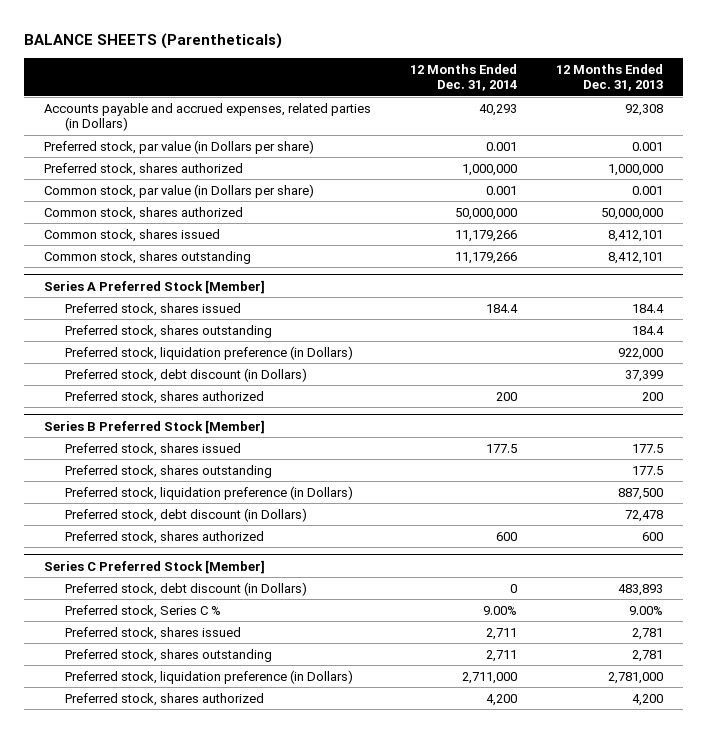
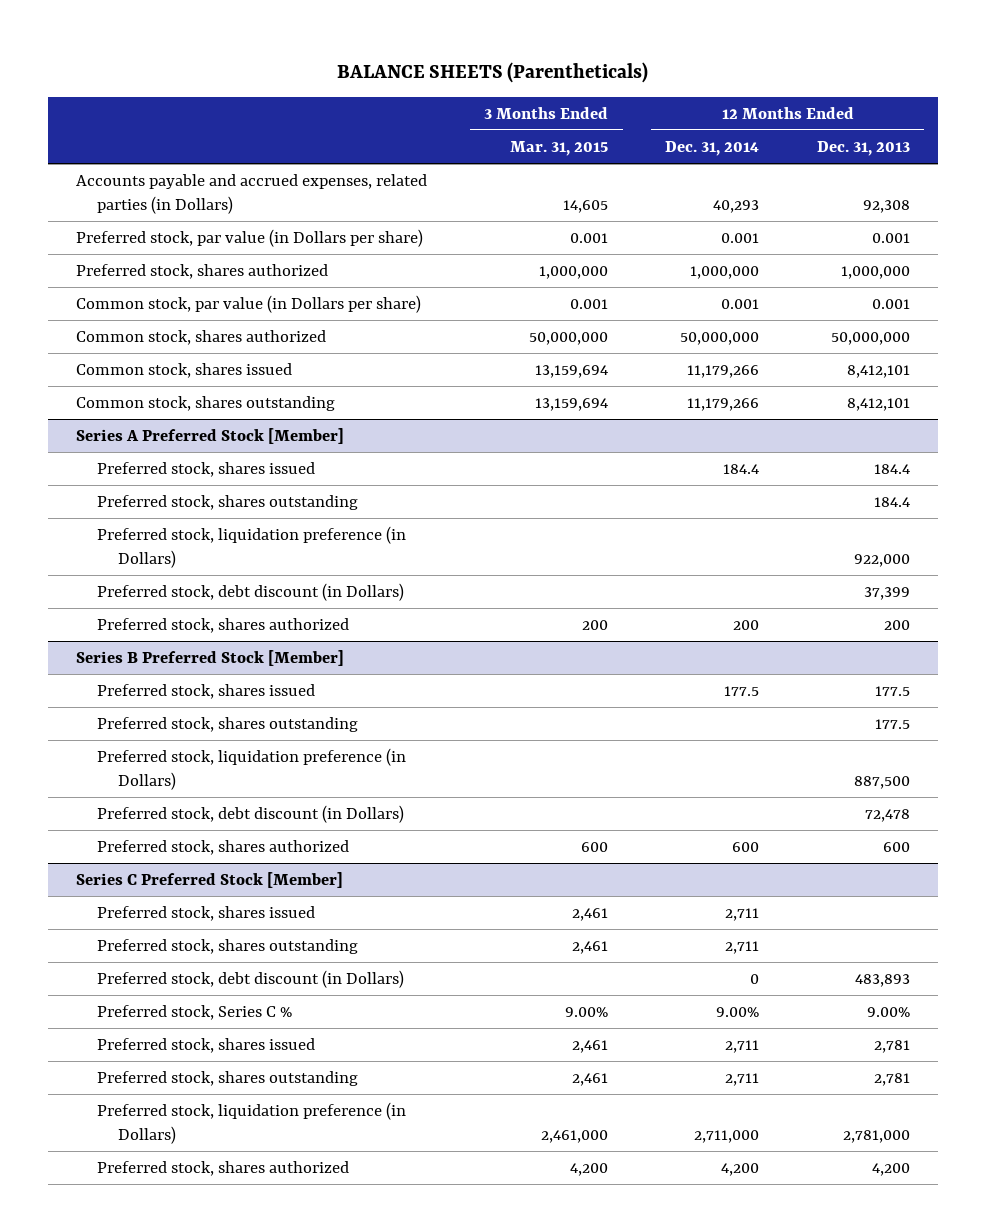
- | 12 Months Ended Dec. 31, 2014 | 12 Months Ended Dec. 31, 2013
+ | 3 Months Ended Mar. 31, 2015 | 12 Months Ended Dec. 31, 2014 | 12 Months Ended Dec. 31, 2013
@ Series C Preferred Stock [Member]
+ Preferred stock, shares issued | 2,461 | 2,711 |
+ Preferred stock, shares outstanding | 2,461 | 2,711 |

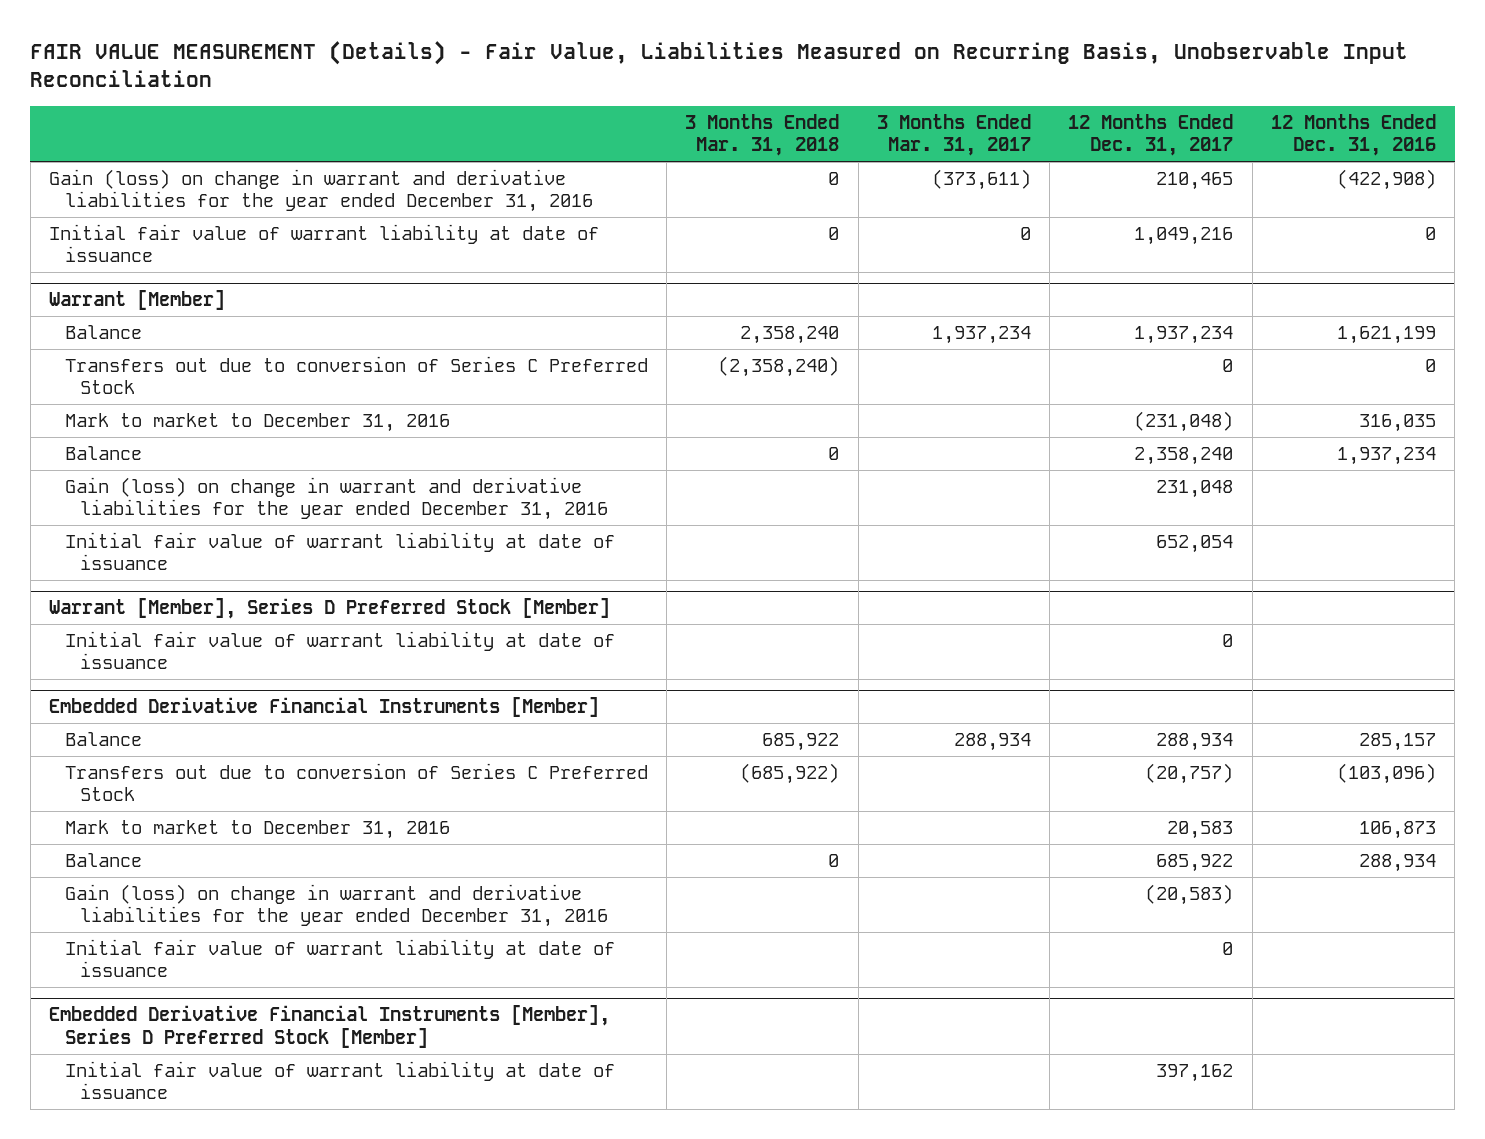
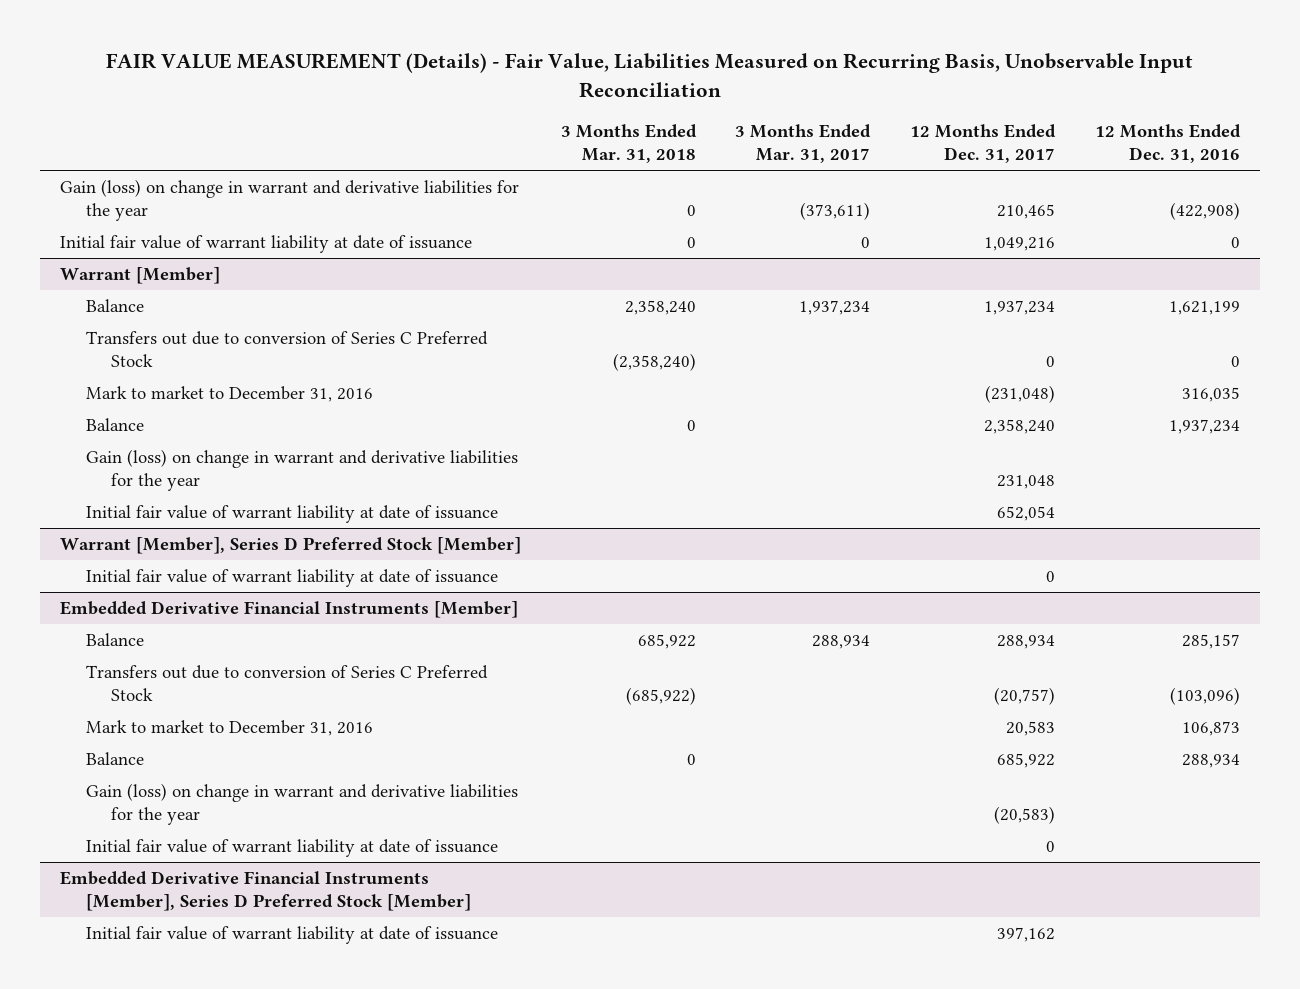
- Gain (loss) on change in warrant and derivative liabilities for the year ended December 31, 2016 | 0 | (373,611) | 210,465 | (422,908)
+ Gain (loss) on change in warrant and derivative liabilities for the year | 0 | (373,611) | 210,465 | (422,908)
@ Warrant [Member]
- Gain (loss) on change in warrant and derivative liabilities for the year ended December 31, 2016 | | | 231,048 |
+ Gain (loss) on change in warrant and derivative liabilities for the year | | | 231,048 |
@ Embedded Derivative Financial Instruments [Member]
- Gain (loss) on change in warrant and derivative liabilities for the year ended December 31, 2016 | | | (20,583) |
+ Gain (loss) on change in warrant and derivative liabilities for the year | | | (20,583) |

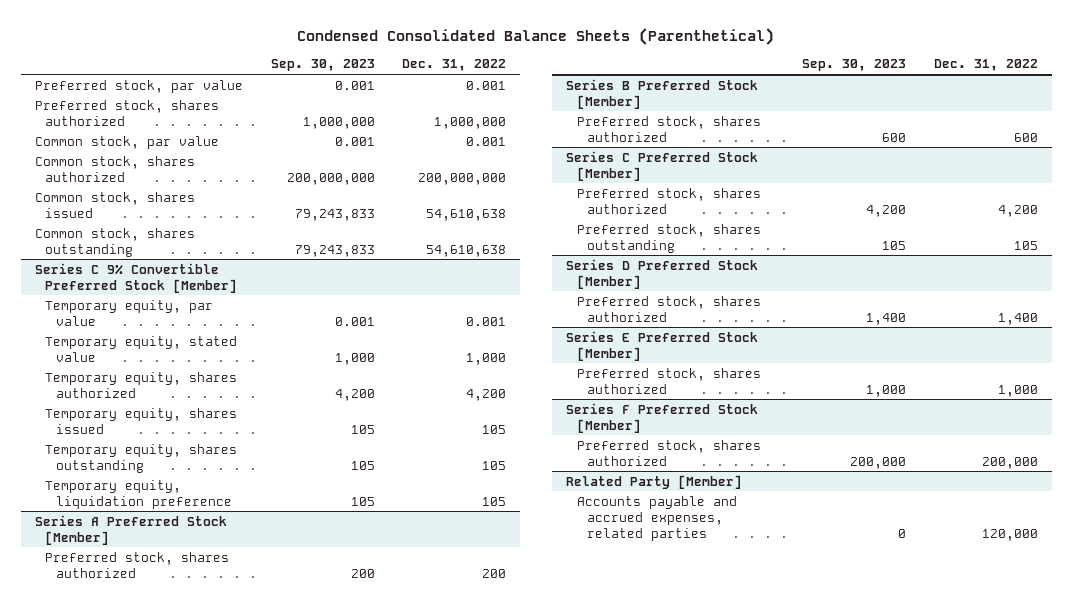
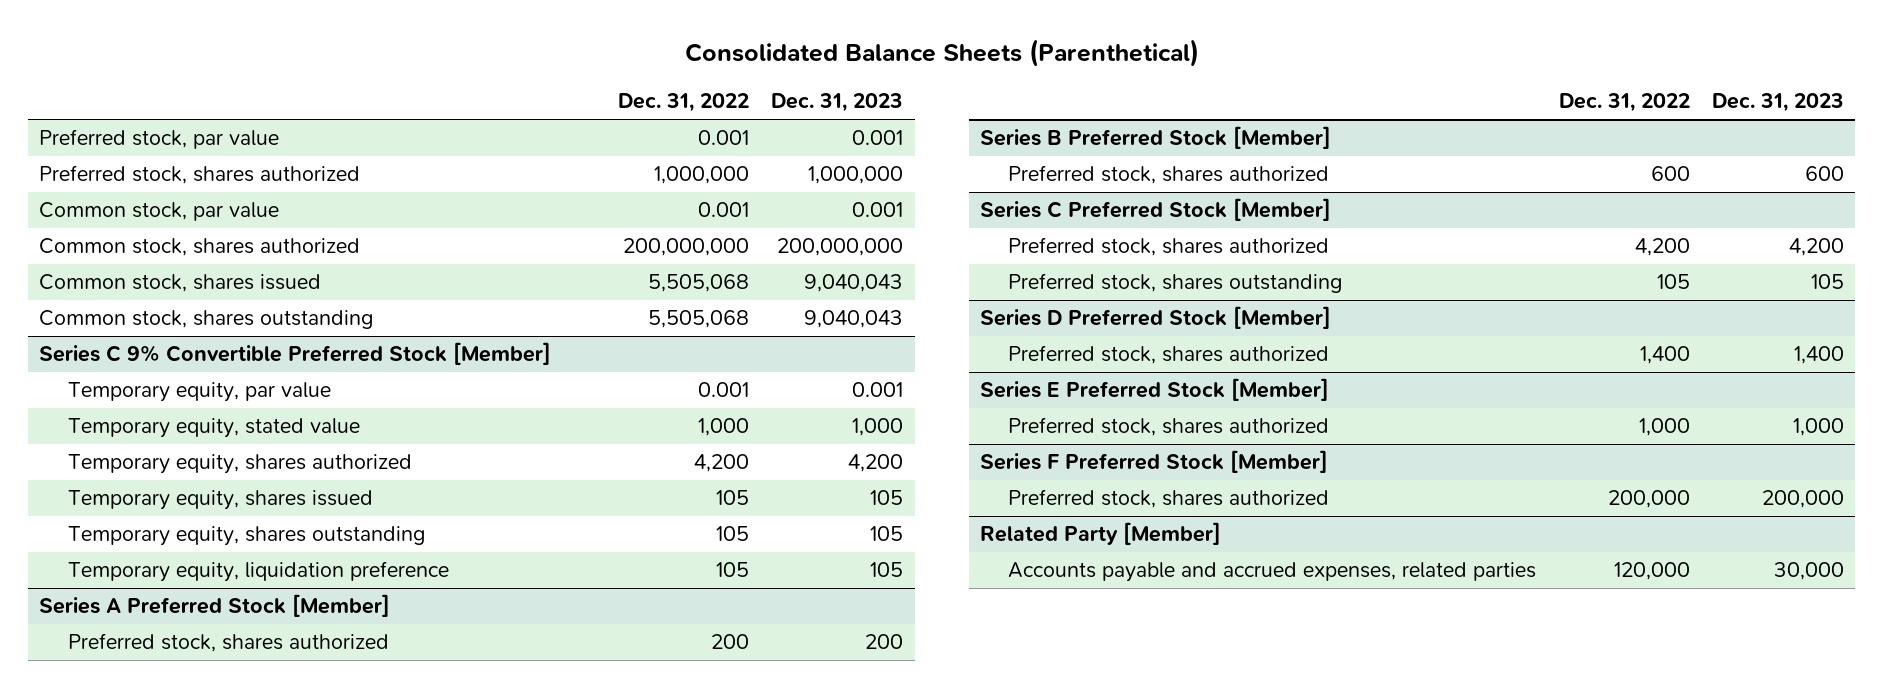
- Condensed Consolidated Balance Sheets (Parenthetical)
+ Consolidated Balance Sheets (Parenthetical)
- | Sep. 30, 2023 | Dec. 31, 2022
+ | Dec. 31, 2022 | Dec. 31, 2023
- Common stock, shares issued | 79,243,833 | 54,610,638
- Common stock, shares outstanding | 79,243,833 | 54,610,638
+ Common stock, shares issued | 5,505,068 | 9,040,043
+ Common stock, shares outstanding | 5,505,068 | 9,040,043

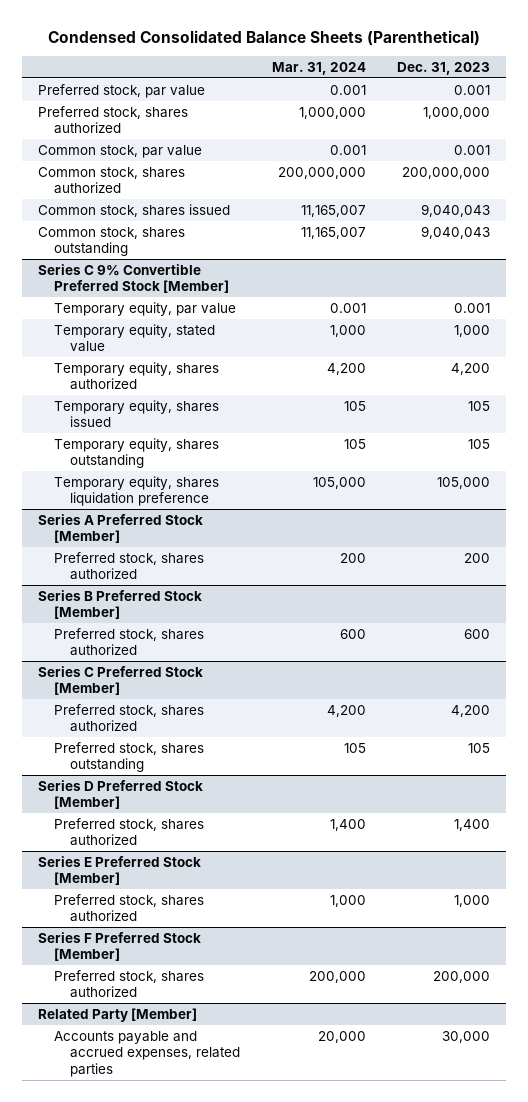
- Consolidated Balance Sheets (Parenthetical)
+ Condensed Consolidated Balance Sheets (Parenthetical)
- | Dec. 31, 2022 | Dec. 31, 2023
+ | Mar. 31, 2024 | Dec. 31, 2023
@ Series C 9% Convertible Preferred Stock [Member]
- Temporary equity, liquidation preference | 105 | 105
+ Temporary equity, shares liquidation preference | 105,000 | 105,000

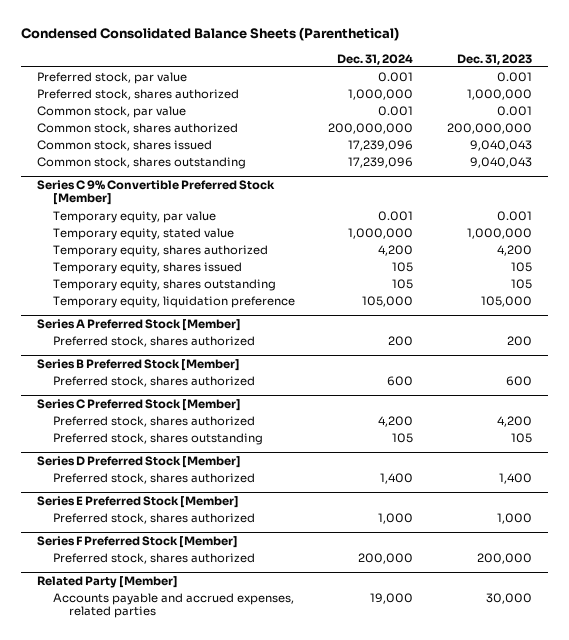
- | Mar. 31, 2024 | Dec. 31, 2023
+ | Dec. 31, 2024 | Dec. 31, 2023
@ Series C 9% Convertible Preferred Stock [Member]
- Temporary equity, stated value | 1,000 | 1,000
+ Temporary equity, stated value | 1,000,000 | 1,000,000
- Temporary equity, shares liquidation preference | 105,000 | 105,000
+ Temporary equity, liquidation preference | 105,000 | 105,000

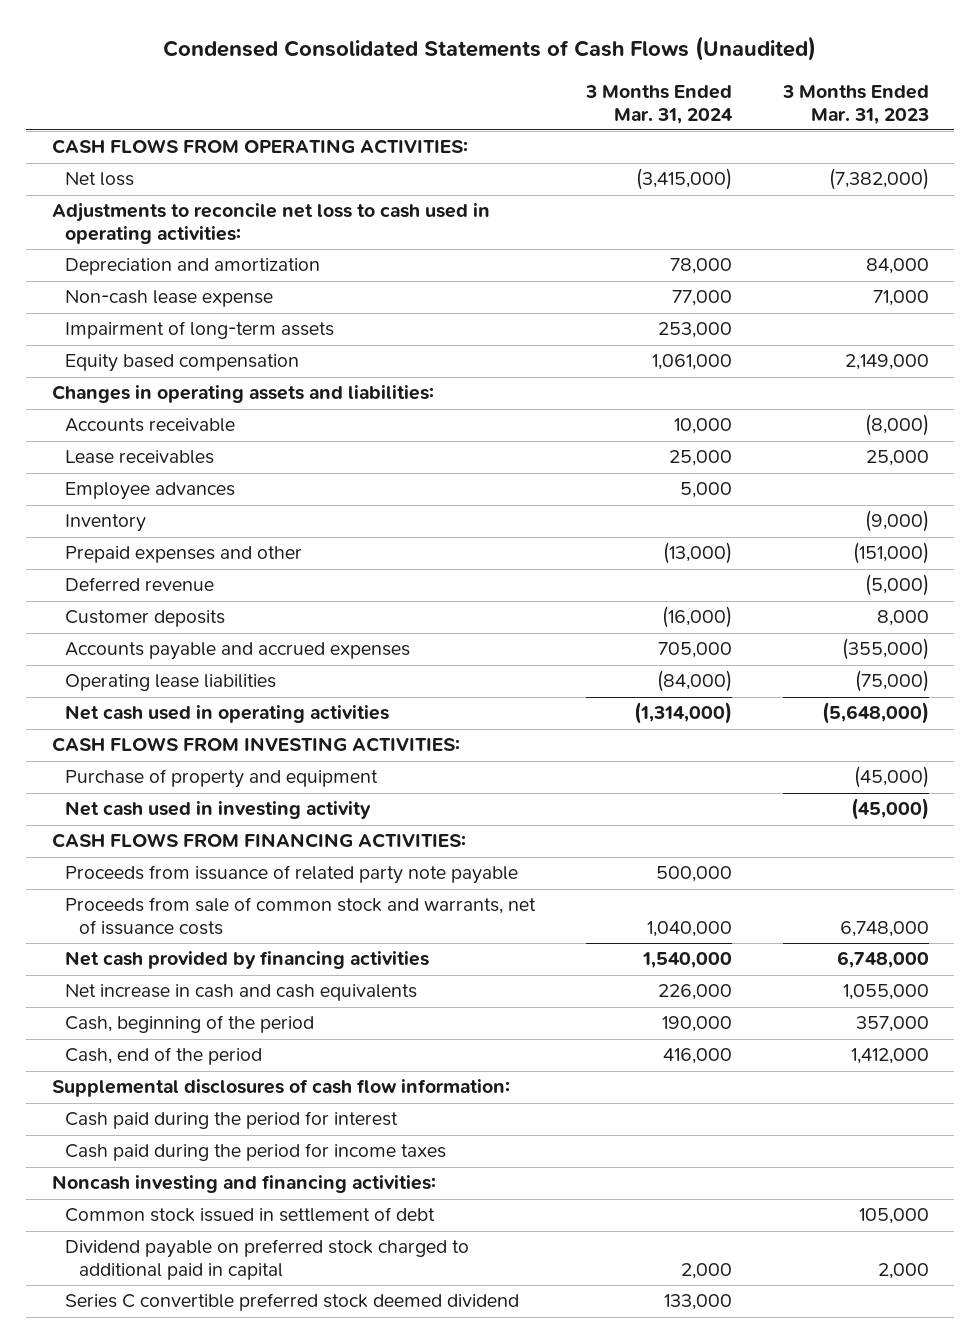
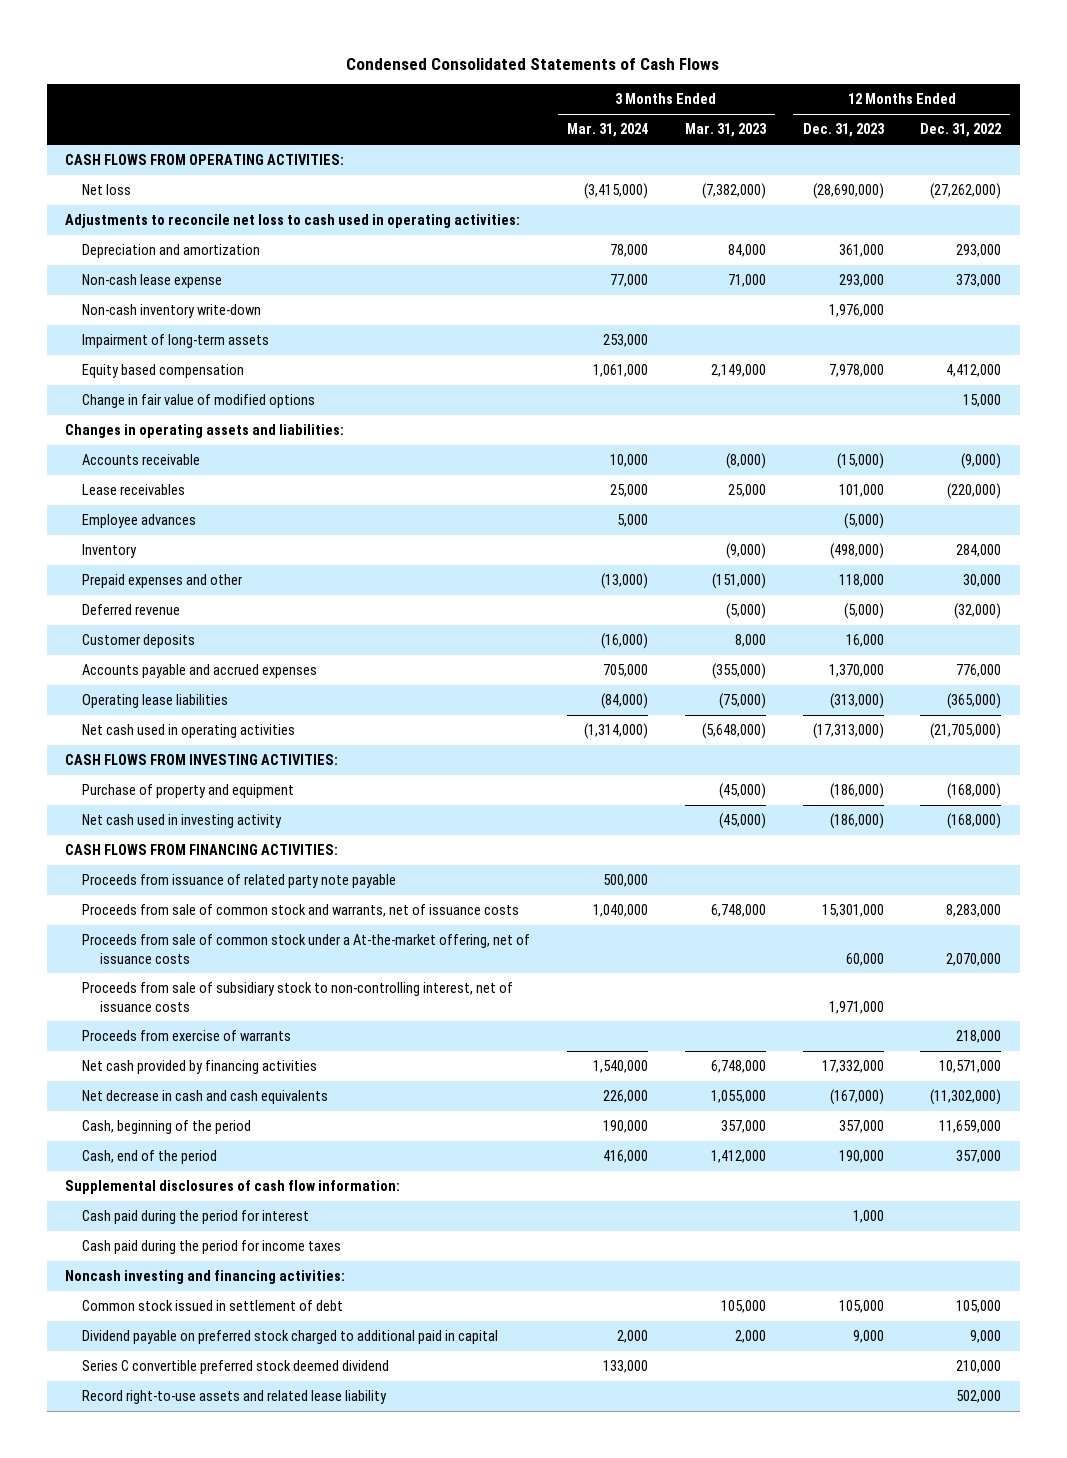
- Condensed Consolidated Statements of Cash Flows (Unaudited)
+ Condensed Consolidated Statements of Cash Flows
- | 3 Months Ended Mar. 31, 2024 | 3 Months Ended Mar. 31, 2023
+ | 3 Months Ended Mar. 31, 2024 | 3 Months Ended Mar. 31, 2023 | 12 Months Ended Dec. 31, 2023 | 12 Months Ended Dec. 31, 2022
+ Non-cash inventory write-down | | | 1,976,000 |
+ Change in fair value of modified options | | | | 15,000
+ Proceeds from sale of common stock under a At-the-market offering, net of issuance costs | | | 60,000 | 2,070,000
+ Proceeds from sale of subsidiary stock to non-controlling interest, net of issuance costs | | | 1,971,000 |
+ Proceeds from exercise of warrants | | | | 218,000
- Net increase in cash and cash equivalents | 226,000 | 1,055,000
+ Net decrease in cash and cash equivalents | 226,000 | 1,055,000 | (167,000) | (11,302,000)
+ Record right-to-use assets and related lease liability | | | | 502,000

